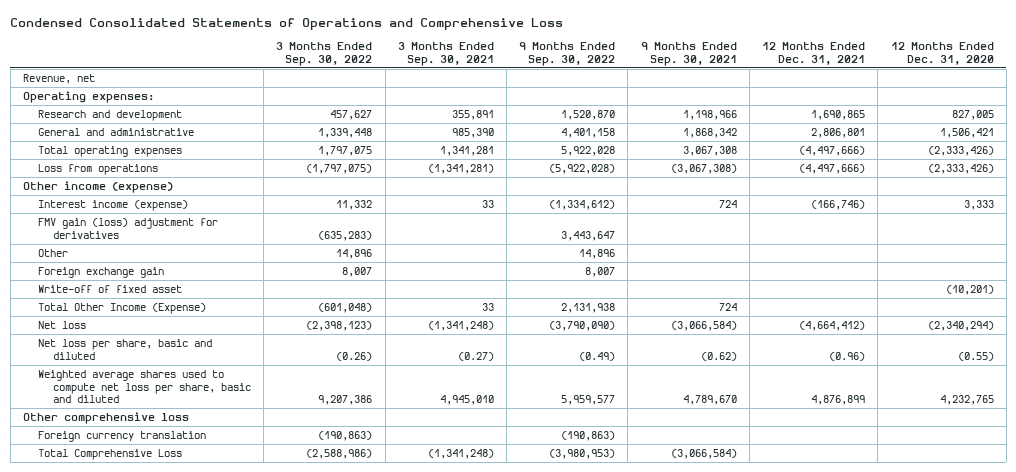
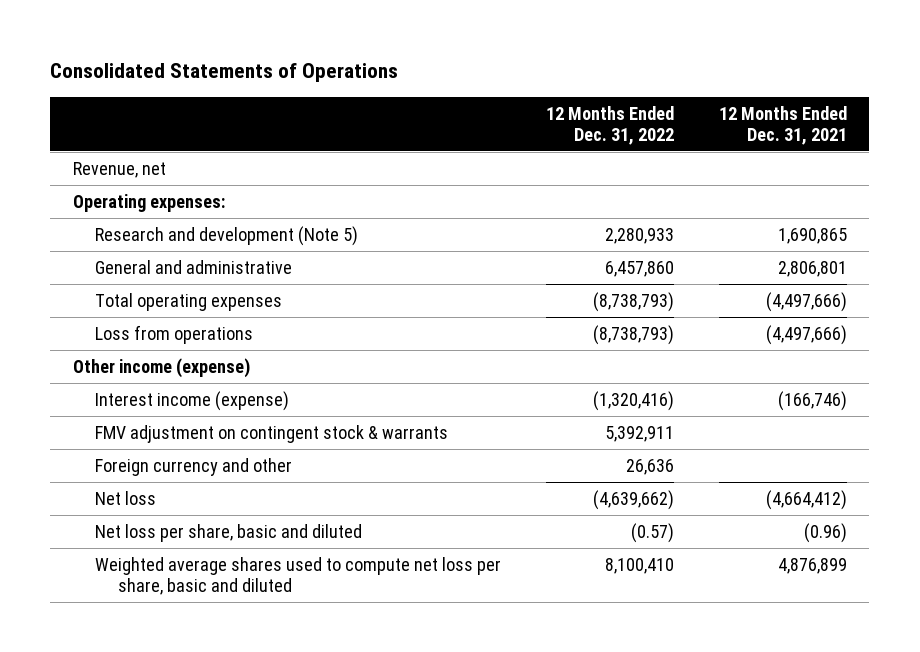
- Condensed Consolidated Statements of Operations and Comprehensive Loss
+ Consolidated Statements of Operations
- | 3 Months Ended Sep. 30, 2022 | 3 Months Ended Sep. 30, 2021 | 9 Months Ended Sep. 30, 2022 | 9 Months Ended Sep. 30, 2021 | 12 Months Ended Dec. 31, 2021 | 12 Months Ended Dec. 31, 2020
+ | 12 Months Ended Dec. 31, 2022 | 12 Months Ended Dec. 31, 2021
- Research and development | 457,627 | 355,891 | 1,520,870 | 1,198,966 | 1,690,865 | 827,005
+ Research and development (Note 5) | 2,280,933 | 1,690,865
- FMV gain (loss) adjustment for derivatives | (635,283) | | 3,443,647 | | |
- Other | 14,896 | | 14,896 | | |
- Foreign exchange gain | 8,007 | | 8,007 | | |
- Write-off of fixed asset | | | | | | (10,201)
- Total Other Income (Expense) | (601,048) | 33 | 2,131,938 | 724 | |
+ FMV adjustment on contingent stock & warrants | 5,392,911 |
+ Foreign currency and other | 26,636 |
- Other comprehensive loss
- Foreign currency translation | (190,863) | | (190,863) | | |
- Total Comprehensive Loss | (2,588,986) | (1,341,248) | (3,980,953) | (3,066,584) | |

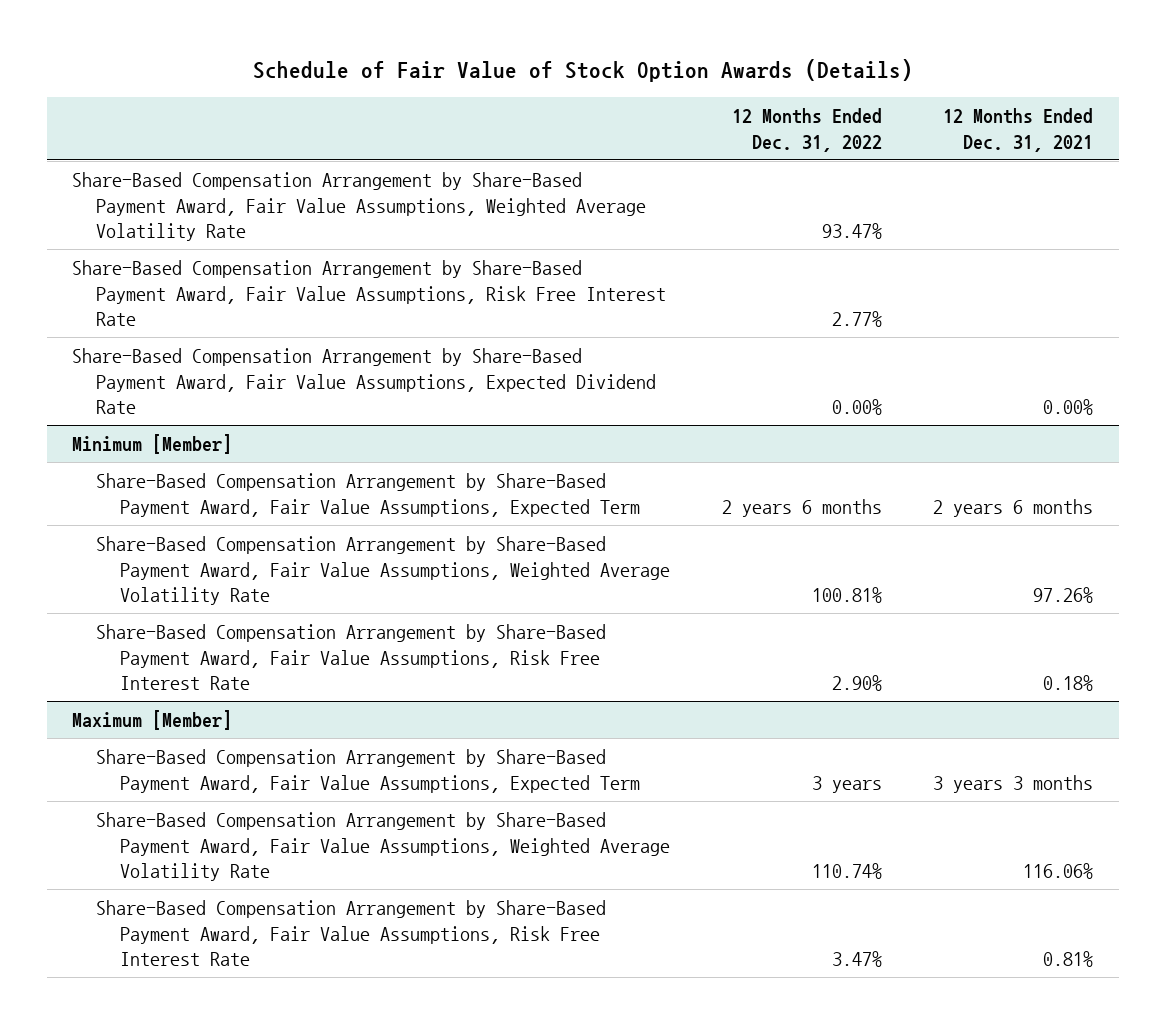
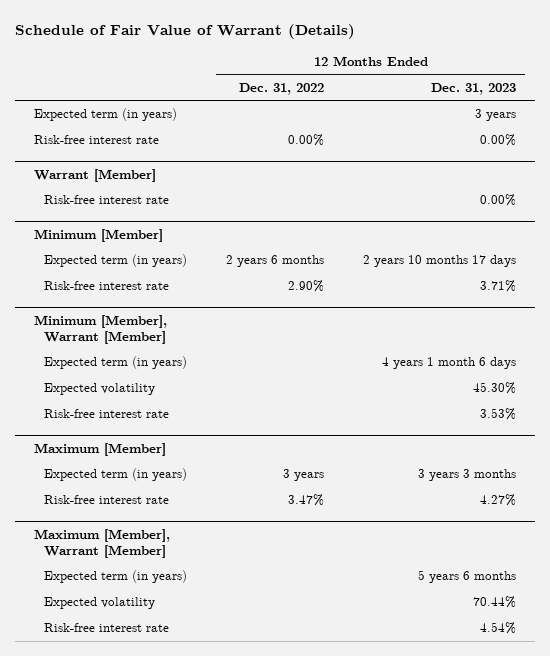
- Schedule of Fair Value of Stock Option Awards (Details)
+ Schedule of Fair Value of Warrant (Details)
- | 12 Months Ended Dec. 31, 2022 | 12 Months Ended Dec. 31, 2021
+ | 12 Months Ended Dec. 31, 2022 | 12 Months Ended Dec. 31, 2023
- Share-Based Compensation Arrangement by Share-Based Payment Award, Fair Value Assumptions, Weighted Average Volatility Rate | 93.47% |
- Share-Based Compensation Arrangement by Share-Based Payment Award, Fair Value Assumptions, Risk Free Interest Rate | 2.77% |
- Share-Based Compensation Arrangement by Share-Based Payment Award, Fair Value Assumptions, Expected Dividend Rate | 0.00% | 0.00%
+ Expected term (in years) | | 3 years
+ Risk-free interest rate | 0.00% | 0.00%
+ Warrant [Member]
+ Risk-free interest rate | | 0.00%
@ Minimum [Member]
- Share-Based Compensation Arrangement by Share-Based Payment Award, Fair Value Assumptions, Expected Term | 2 years 6 months | 2 years 6 months
- Share-Based Compensation Arrangement by Share-Based Payment Award, Fair Value Assumptions, Weighted Average Volatility Rate | 100.81% | 97.26%
- Share-Based Compensation Arrangement by Share-Based Payment Award, Fair Value Assumptions, Risk Free Interest Rate | 2.90% | 0.18%
+ Expected term (in years) | 2 years 6 months | 2 years 10 months 17 days
+ Risk-free interest rate | 2.90% | 3.71%
+ Minimum [Member], Warrant [Member]
+ Expected term (in years) | | 4 years 1 month 6 days
+ Expected volatility | | 45.30%
+ Risk-free interest rate | | 3.53%
@ Maximum [Member]
- Share-Based Compensation Arrangement by Share-Based Payment Award, Fair Value Assumptions, Expected Term | 3 years | 3 years 3 months
- Share-Based Compensation Arrangement by Share-Based Payment Award, Fair Value Assumptions, Weighted Average Volatility Rate | 110.74% | 116.06%
- Share-Based Compensation Arrangement by Share-Based Payment Award, Fair Value Assumptions, Risk Free Interest Rate | 3.47% | 0.81%
+ Expected term (in years) | 3 years | 3 years 3 months
+ Risk-free interest rate | 3.47% | 4.27%
+ Maximum [Member], Warrant [Member]
+ Expected term (in years) | | 5 years 6 months
+ Expected volatility | | 70.44%
+ Risk-free interest rate | | 4.54%

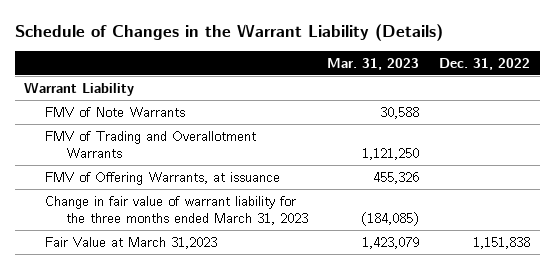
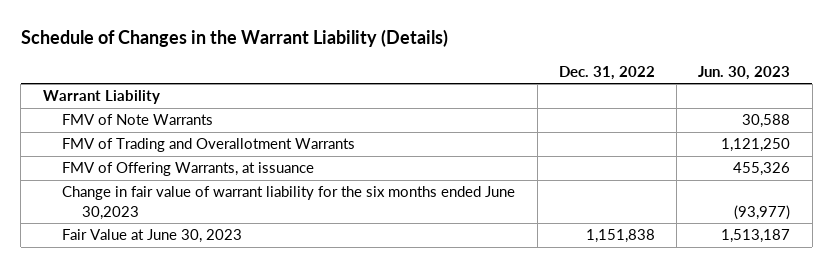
- | Mar. 31, 2023 | Dec. 31, 2022
+ | Dec. 31, 2022 | Jun. 30, 2023
- Change in fair value of warrant liability for the three months ended March 31, 2023 | (184,085) |
- Fair Value at March 31,2023 | 1,423,079 | 1,151,838
+ Change in fair value of warrant liability for the six months ended June 30,2023 | | (93,977)
+ Fair Value at June 30, 2023 | 1,151,838 | 1,513,187

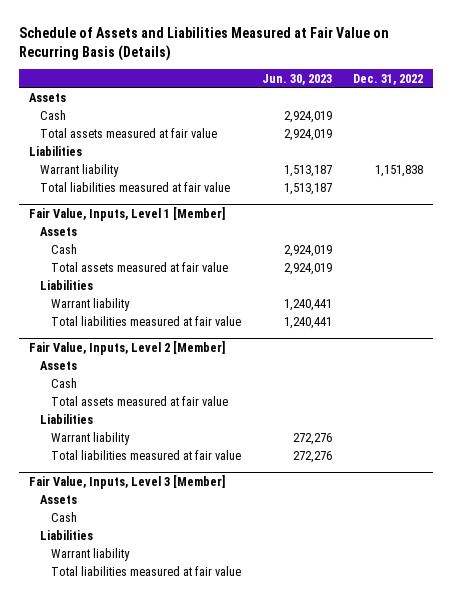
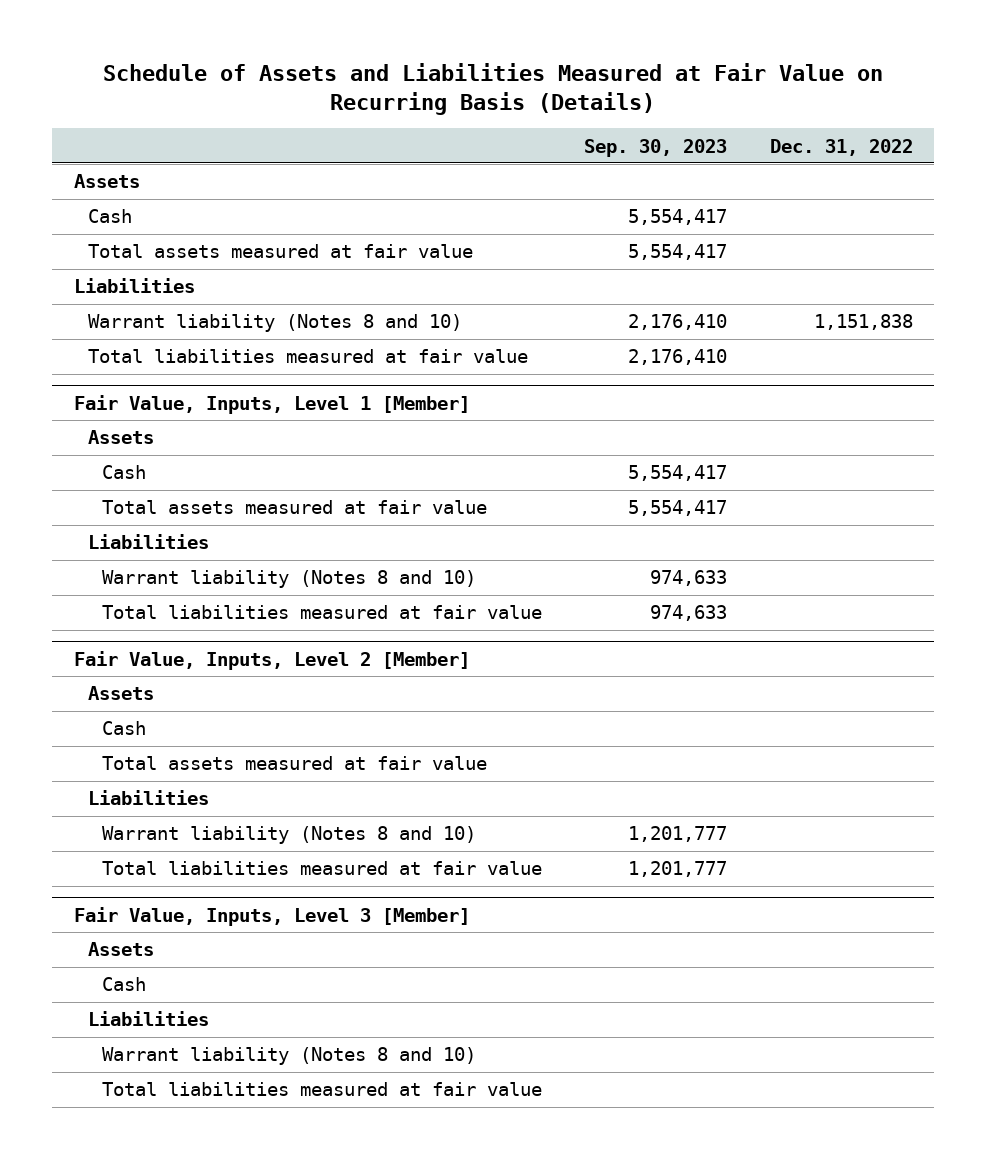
- | Jun. 30, 2023 | Dec. 31, 2022
+ | Sep. 30, 2023 | Dec. 31, 2022
- Warrant liability | 1,513,187 | 1,151,838
+ Warrant liability (Notes 8 and 10) | 2,176,410 | 1,151,838
@ Fair Value, Inputs, Level 1 [Member]
- Warrant liability | 1,240,441 |
+ Warrant liability (Notes 8 and 10) | 974,633 |
@ Fair Value, Inputs, Level 2 [Member]
- Warrant liability | 272,276 |
+ Warrant liability (Notes 8 and 10) | 1,201,777 |
@ Fair Value, Inputs, Level 3 [Member]
- Warrant liability
+ Warrant liability (Notes 8 and 10)

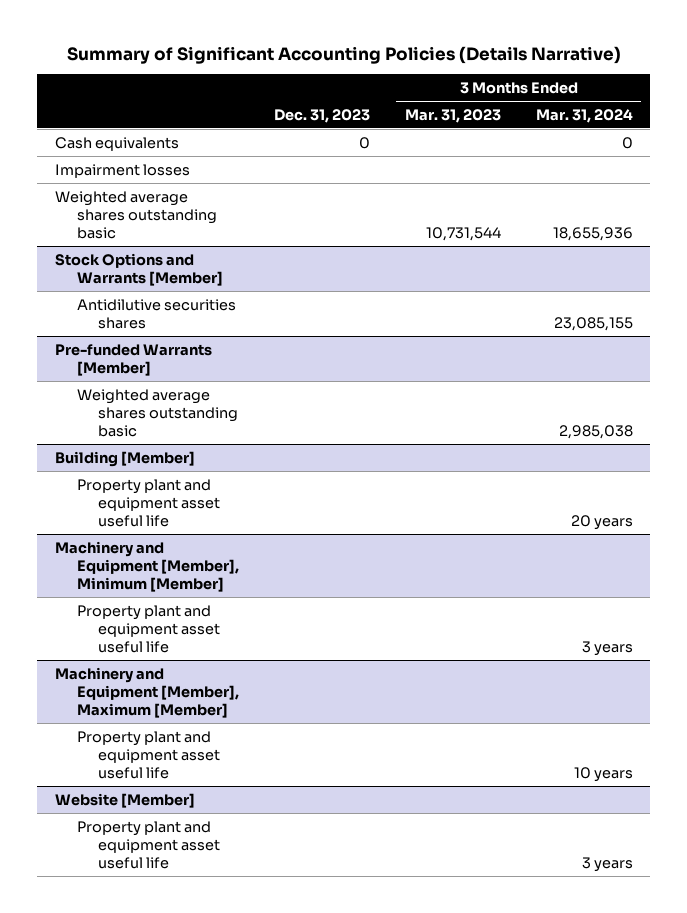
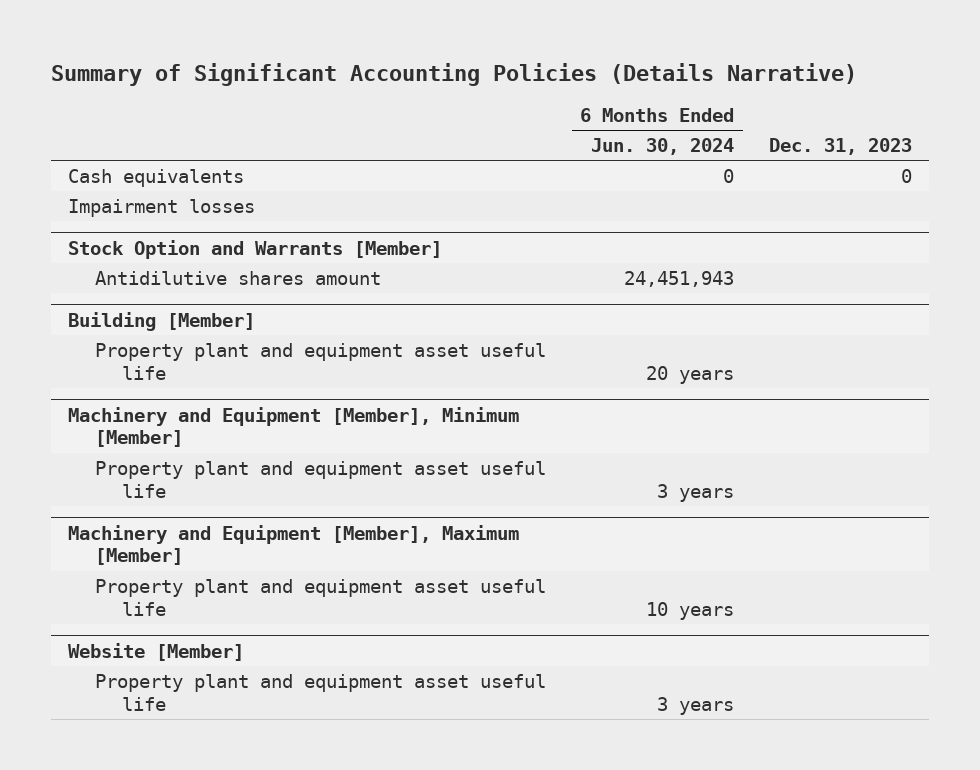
- | Dec. 31, 2023 | 3 Months Ended Mar. 31, 2023 | 3 Months Ended Mar. 31, 2024
+ | 6 Months Ended Jun. 30, 2024 | Dec. 31, 2023
- Weighted average shares outstanding basic | | 10,731,544 | 18,655,936
- Stock Options and Warrants [Member]
- Antidilutive securities shares | | | 23,085,155
- Pre-funded Warrants [Member]
- Weighted average shares outstanding basic | | | 2,985,038
+ Stock Option and Warrants [Member]
+ Antidilutive shares amount | 24,451,943 |

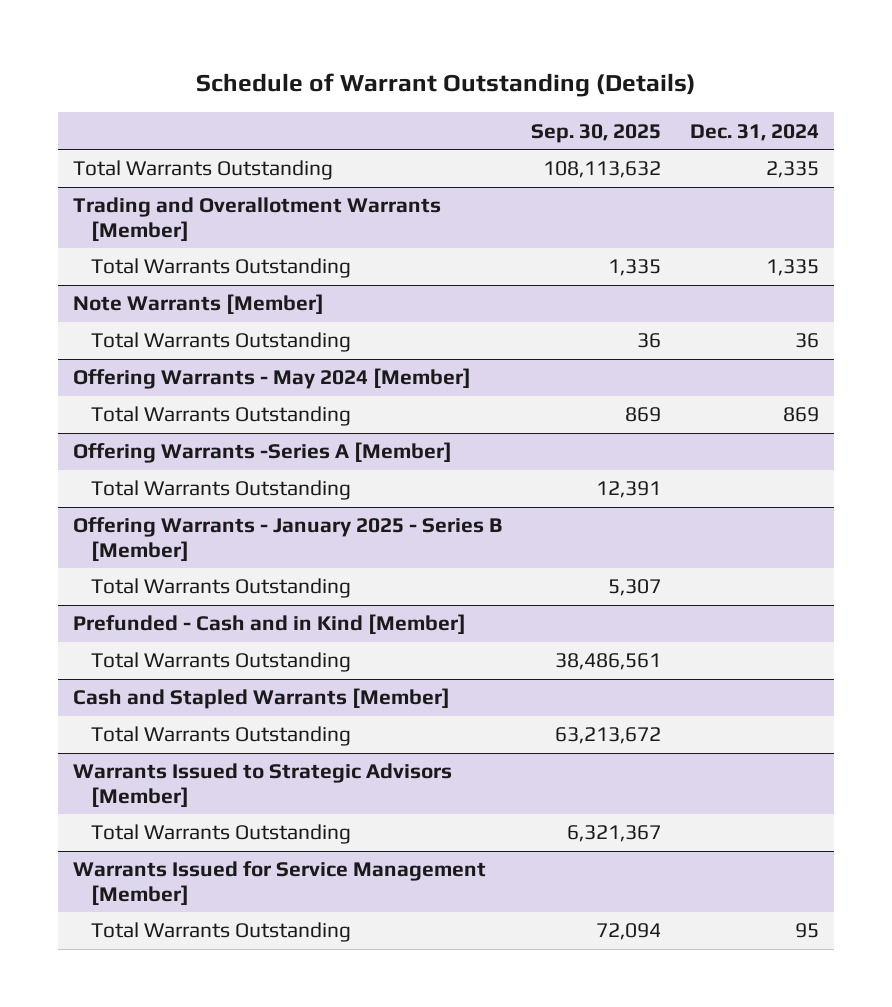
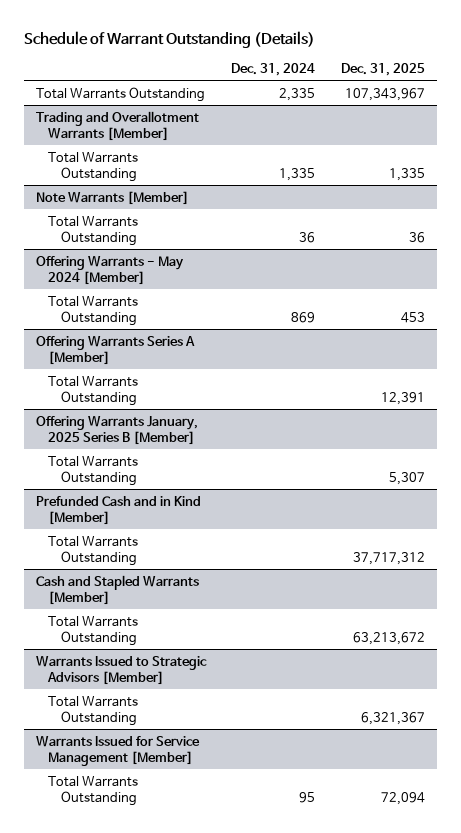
- | Sep. 30, 2025 | Dec. 31, 2024
+ | Dec. 31, 2024 | Dec. 31, 2025
- Offering Warrants -Series A [Member]
+ Offering Warrants Series A [Member]
- Offering Warrants - January 2025 - Series B [Member]
+ Offering Warrants January, 2025 Series B [Member]
- Prefunded - Cash and in Kind [Member]
+ Prefunded Cash and in Kind [Member]

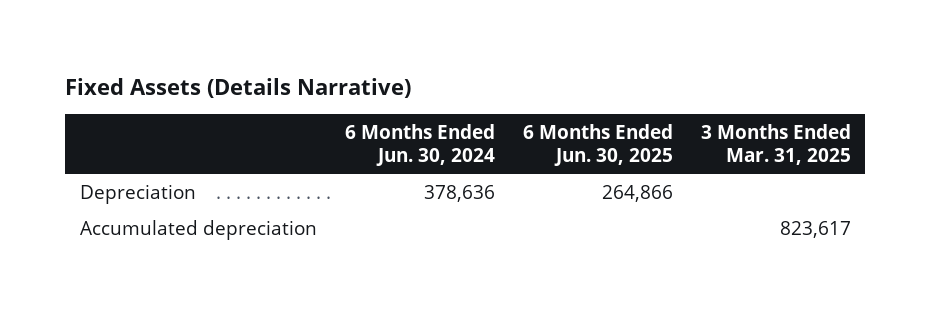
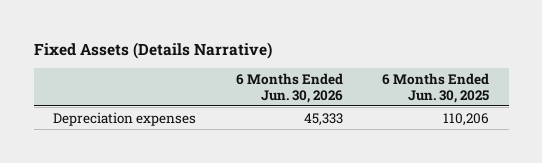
- | 6 Months Ended Jun. 30, 2024 | 6 Months Ended Jun. 30, 2025 | 3 Months Ended Mar. 31, 2025
+ | 6 Months Ended Jun. 30, 2026 | 6 Months Ended Jun. 30, 2025
- Depreciation | 378,636 | 264,866 |
- Accumulated depreciation | | | 823,617
+ Depreciation expenses | 45,333 | 110,206

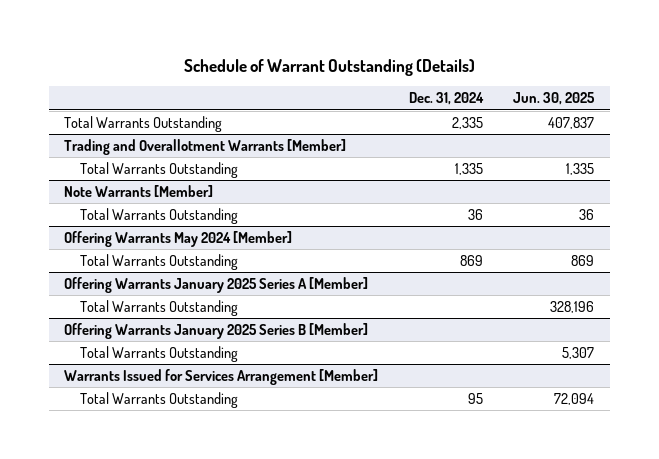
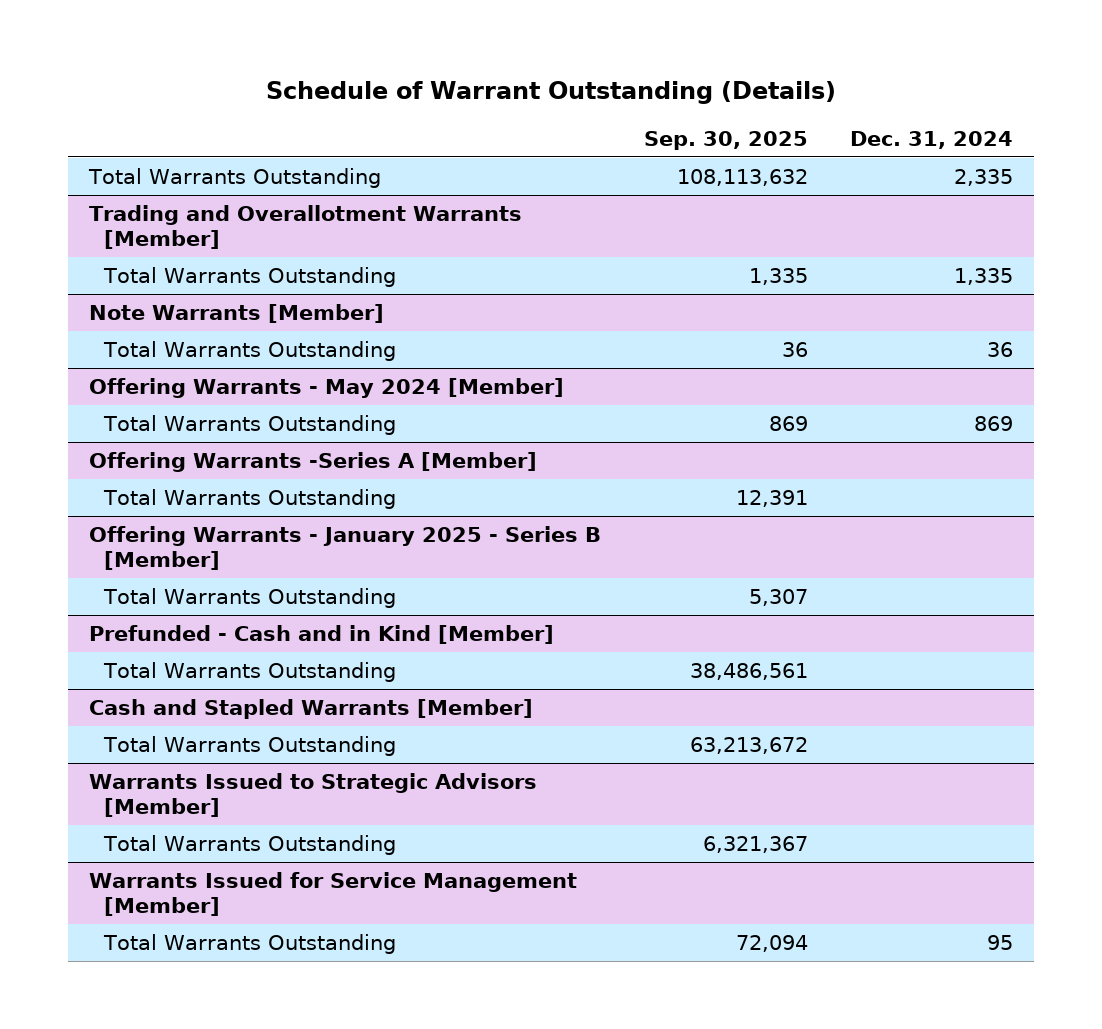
- | Dec. 31, 2024 | Jun. 30, 2025
+ | Sep. 30, 2025 | Dec. 31, 2024
- Offering Warrants May 2024 [Member]
+ Offering Warrants - May 2024 [Member]
- Offering Warrants January 2025 Series A [Member]
- Total Warrants Outstanding | | 328,196
- Offering Warrants January 2025 Series B [Member]
+ Offering Warrants -Series A [Member]
+ Total Warrants Outstanding | 12,391 |
+ Offering Warrants - January 2025 - Series B [Member]
- Warrants Issued for Services Arrangement [Member]
+ Prefunded - Cash and in Kind [Member]
+ Total Warrants Outstanding | 38,486,561 |
+ Cash and Stapled Warrants [Member]
+ Total Warrants Outstanding | 63,213,672 |
+ Warrants Issued to Strategic Advisors [Member]
+ Total Warrants Outstanding | 6,321,367 |
+ Warrants Issued for Service Management [Member]

